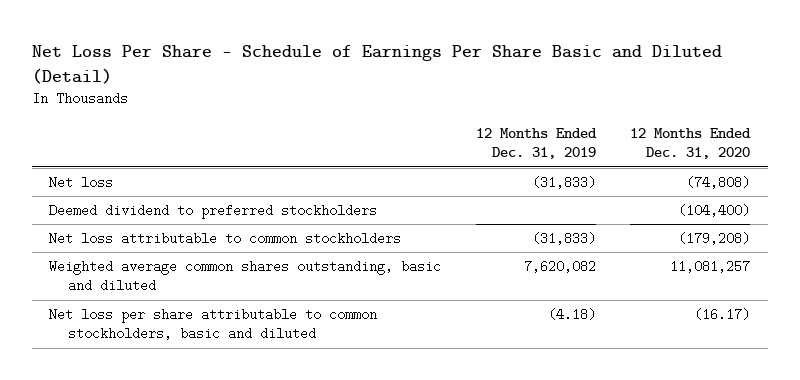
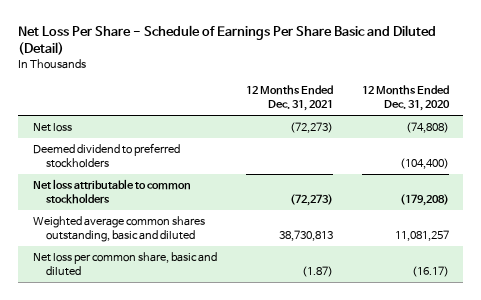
- | 12 Months Ended Dec. 31, 2019 | 12 Months Ended Dec. 31, 2020
+ | 12 Months Ended Dec. 31, 2021 | 12 Months Ended Dec. 31, 2020
- Net loss per share attributable to common stockholders, basic and diluted | (4.18) | (16.17)
+ Net loss per common share, basic and diluted | (1.87) | (16.17)

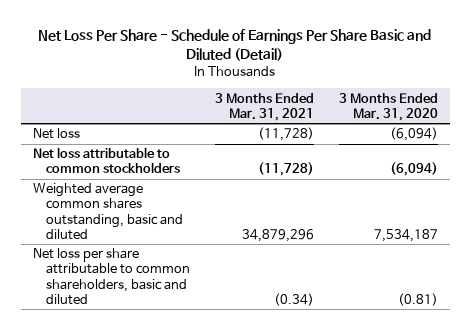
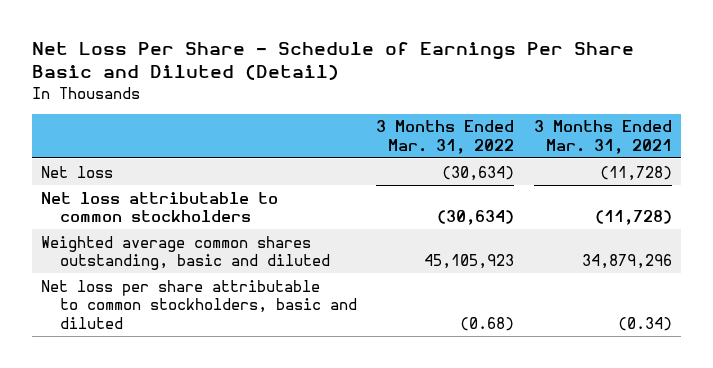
- | 3 Months Ended Mar. 31, 2021 | 3 Months Ended Mar. 31, 2020
+ | 3 Months Ended Mar. 31, 2022 | 3 Months Ended Mar. 31, 2021
- Net loss per share attributable to common shareholders, basic and diluted | (0.34) | (0.81)
+ Net loss per share attributable to common stockholders, basic and diluted | (0.68) | (0.34)

